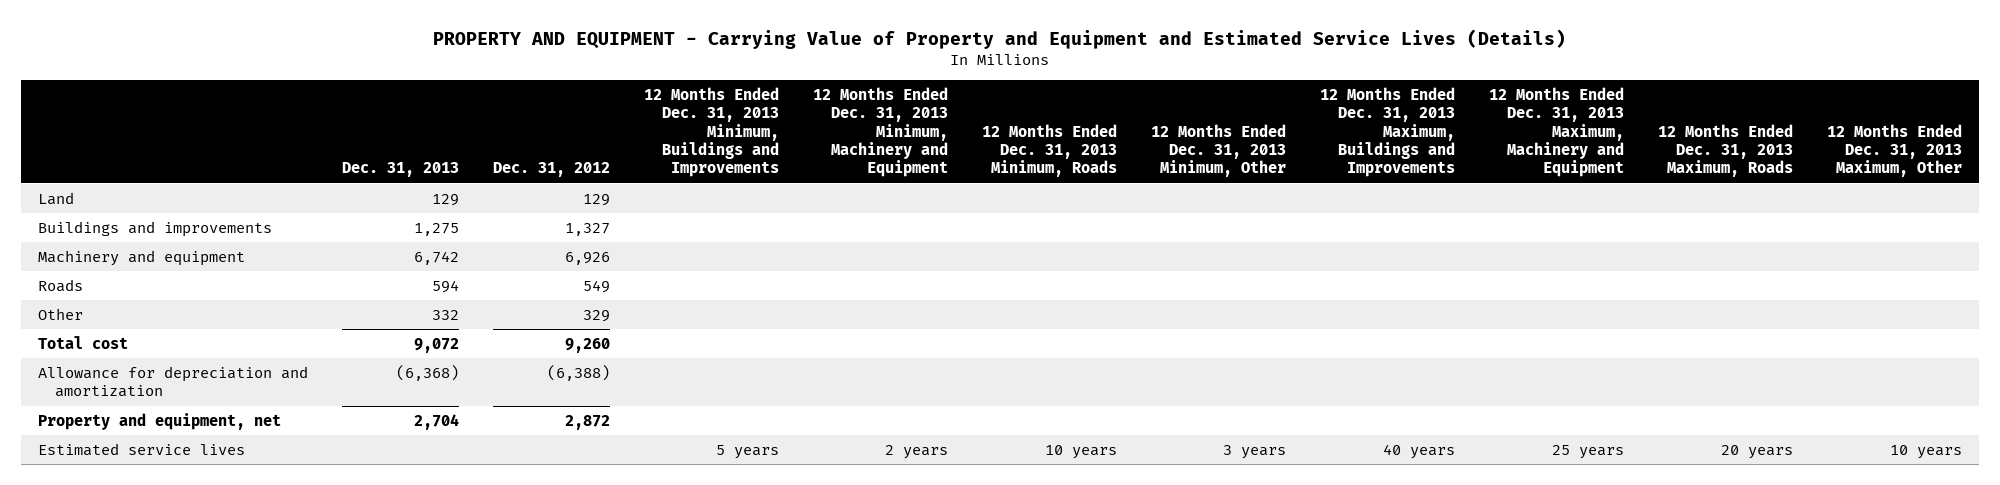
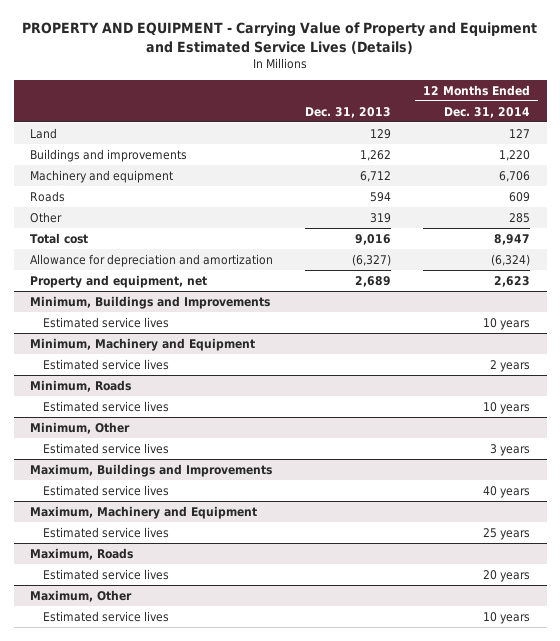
- | Dec. 31, 2013 | Dec. 31, 2012 | 12 Months Ended Dec. 31, 2013 Minimum, Buildings and Improvements | 12 Months Ended Dec. 31, 2013 Minimum, Machinery and Equipment | 12 Months Ended Dec. 31, 2013 Minimum, Roads | 12 Months Ended Dec. 31, 2013 Minimum, Other | 12 Months Ended Dec. 31, 2013 Maximum, Buildings and Improvements | 12 Months Ended Dec. 31, 2013 Maximum, Machinery and Equipment | 12 Months Ended Dec. 31, 2013 Maximum, Roads | 12 Months Ended Dec. 31, 2013 Maximum, Other
+ | Dec. 31, 2013 | 12 Months Ended Dec. 31, 2014
- Buildings and improvements | 1,275 | 1,327 | | | | | | | |
- Machinery and equipment | 6,742 | 6,926 | | | | | | | |
+ Buildings and improvements | 1,262 | 1,220
+ Machinery and equipment | 6,712 | 6,706
- Other | 332 | 329 | | | | | | | |
- Total cost | 9,072 | 9,260 | | | | | | | |
- Allowance for depreciation and amortization | (6,368) | (6,388) | | | | | | | |
- Property and equipment, net | 2,704 | 2,872 | | | | | | | |
- Estimated service lives | | | 5 years | 2 years | 10 years | 3 years | 40 years | 25 years | 20 years | 10 years
+ Other | 319 | 285
+ Total cost | 9,016 | 8,947
+ Allowance for depreciation and amortization | (6,327) | (6,324)
+ Property and equipment, net | 2,689 | 2,623
+ Minimum, Buildings and Improvements
+ Estimated service lives | | 10 years
+ Minimum, Machinery and Equipment
+ Estimated service lives | | 2 years
+ Minimum, Roads
+ Estimated service lives | | 10 years
+ Minimum, Other
+ Estimated service lives | | 3 years
+ Maximum, Buildings and Improvements
+ Estimated service lives | | 40 years
+ Maximum, Machinery and Equipment
+ Estimated service lives | | 25 years
+ Maximum, Roads
+ Estimated service lives | | 20 years
+ Maximum, Other
+ Estimated service lives | | 10 years

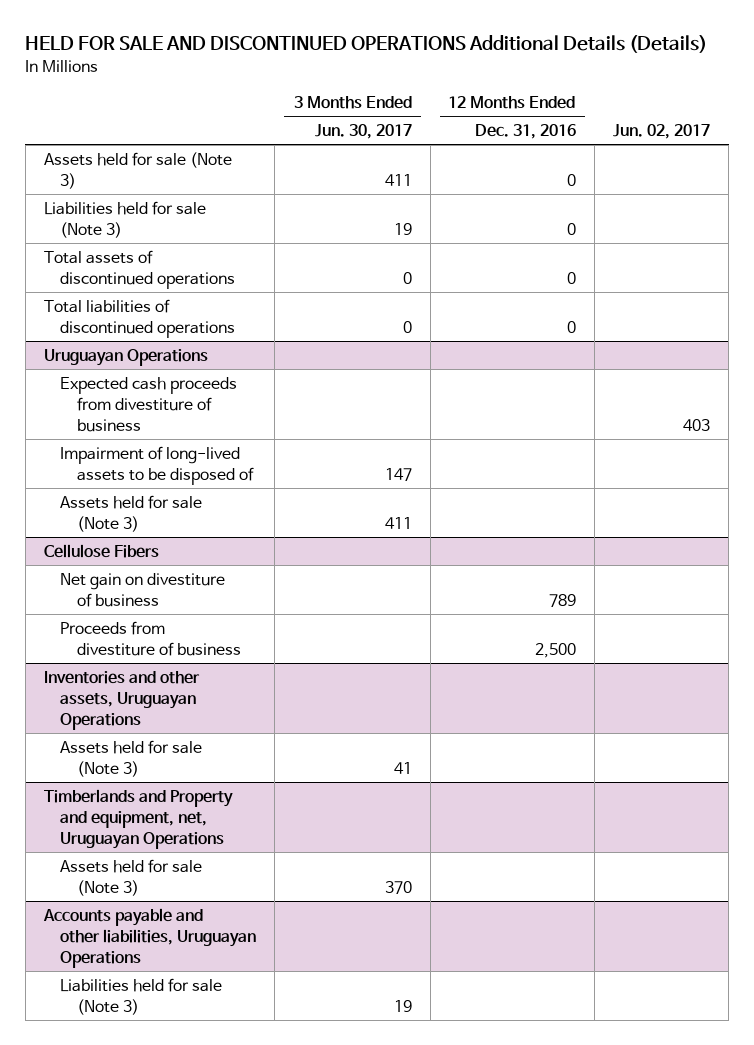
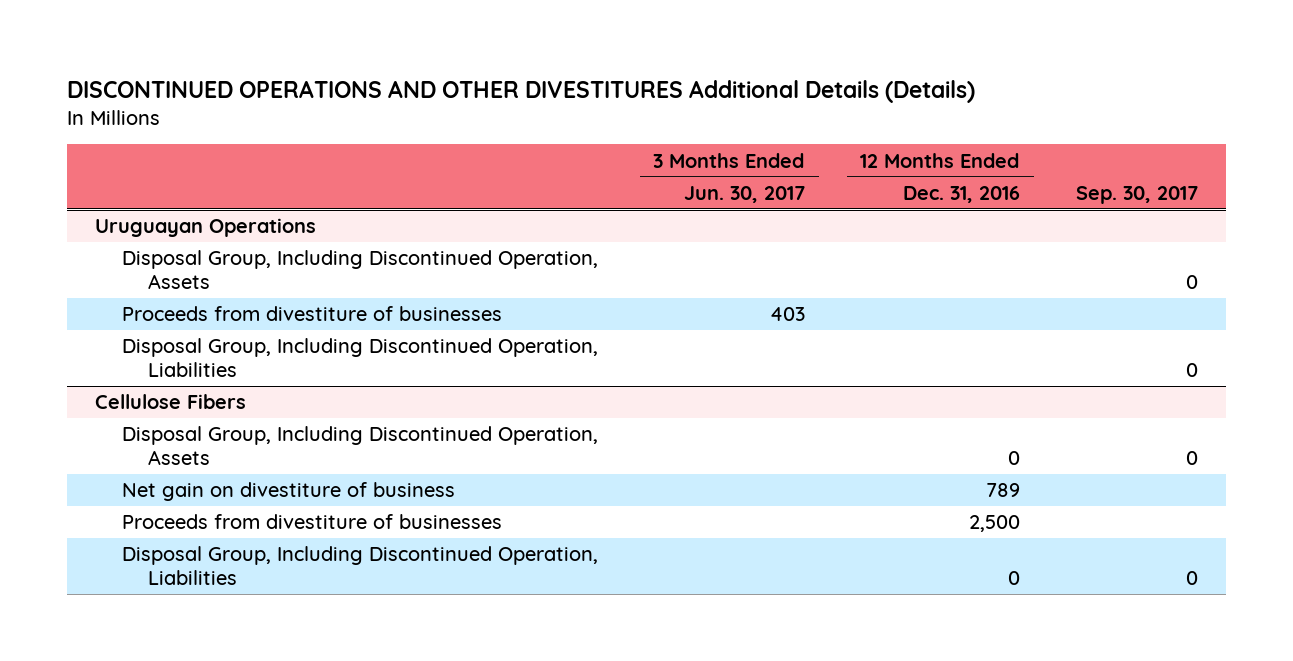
- HELD FOR SALE AND DISCONTINUED OPERATIONS Additional Details (Details)
+ DISCONTINUED OPERATIONS AND OTHER DIVESTITURES Additional Details (Details)
- | 3 Months Ended Jun. 30, 2017 | 12 Months Ended Dec. 31, 2016 | Jun. 02, 2017
+ | 3 Months Ended Jun. 30, 2017 | 12 Months Ended Dec. 31, 2016 | Sep. 30, 2017
- Assets held for sale (Note 3) | 411 | 0 |
- Liabilities held for sale (Note 3) | 19 | 0 |
- Total assets of discontinued operations | 0 | 0 |
- Total liabilities of discontinued operations | 0 | 0 |
@ Uruguayan Operations
- Expected cash proceeds from divestiture of business | | | 403
- Impairment of long-lived assets to be disposed of | 147 | |
- Assets held for sale (Note 3) | 411 | |
+ Disposal Group, Including Discontinued Operation, Assets | | | 0
+ Proceeds from divestiture of businesses | 403 | |
+ Disposal Group, Including Discontinued Operation, Liabilities | | | 0
@ Cellulose Fibers
+ Disposal Group, Including Discontinued Operation, Assets | | 0 | 0
- Proceeds from divestiture of business | | 2,500 |
- Inventories and other assets, Uruguayan Operations
- Assets held for sale (Note 3) | 41 | |
- Timberlands and Property and equipment, net, Uruguayan Operations
- Assets held for sale (Note 3) | 370 | |
- Accounts payable and other liabilities, Uruguayan Operations
- Liabilities held for sale (Note 3) | 19 | |
@ Cellulose Fibers
+ Proceeds from divestiture of businesses | | 2,500 |
+ Disposal Group, Including Discontinued Operation, Liabilities | | 0 | 0

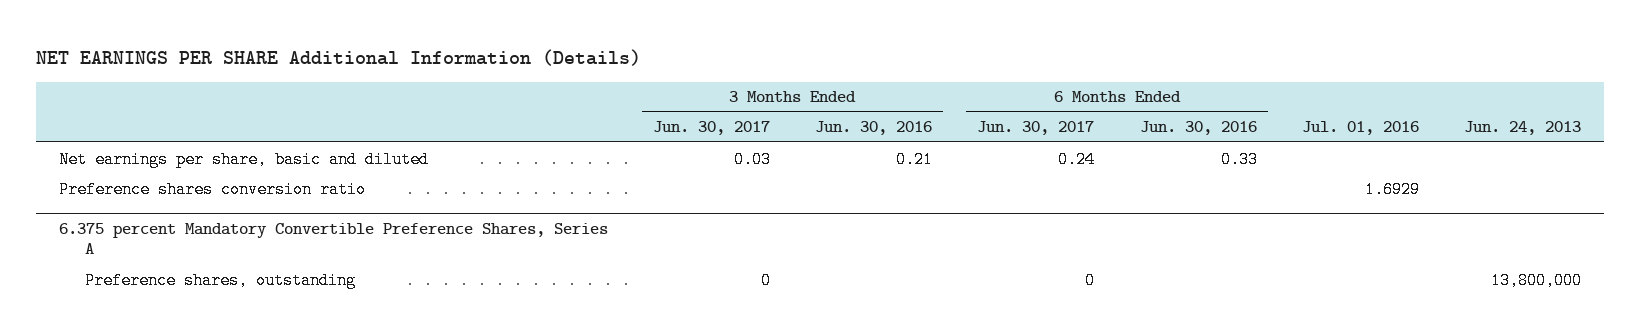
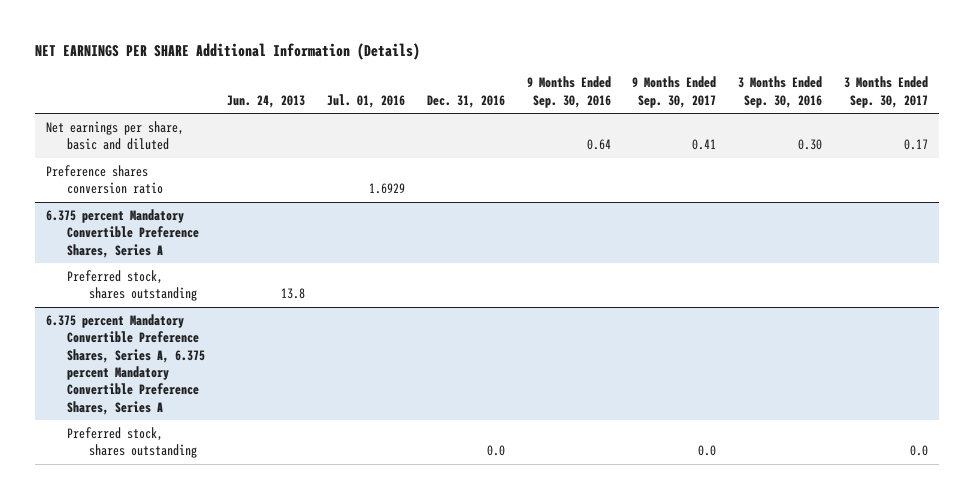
- | 3 Months Ended Jun. 30, 2017 | 3 Months Ended Jun. 30, 2016 | 6 Months Ended Jun. 30, 2017 | 6 Months Ended Jun. 30, 2016 | Jul. 01, 2016 | Jun. 24, 2013
+ | Jun. 24, 2013 | Jul. 01, 2016 | Dec. 31, 2016 | 9 Months Ended Sep. 30, 2016 | 9 Months Ended Sep. 30, 2017 | 3 Months Ended Sep. 30, 2016 | 3 Months Ended Sep. 30, 2017
@ 6.375 percent Mandatory Convertible Preference Shares, Series A
- Preference shares, outstanding | 0 | | 0 | | | 13,800,000
+ Preferred stock, shares outstanding | 13.8 | | | | | |
+ 6.375 percent Mandatory Convertible Preference Shares, Series A, 6.375 percent Mandatory Convertible Preference Shares, Series A
+ Preferred stock, shares outstanding | | | 0.0 | | 0.0 | | 0.0

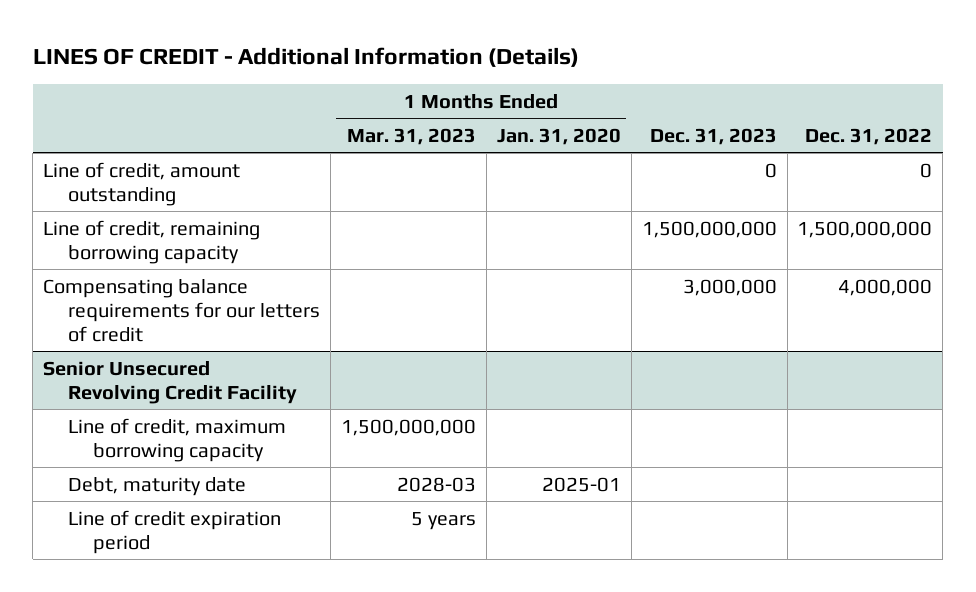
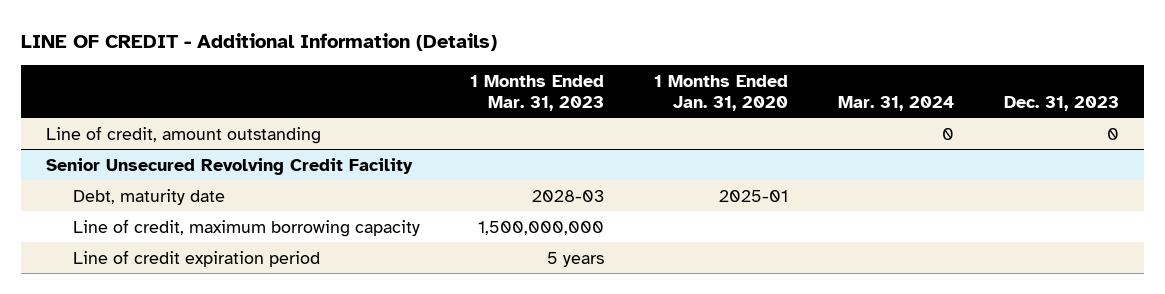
- LINES OF CREDIT - Additional Information (Details)
+ LINE OF CREDIT - Additional Information (Details)
- | 1 Months Ended Mar. 31, 2023 | 1 Months Ended Jan. 31, 2020 | Dec. 31, 2023 | Dec. 31, 2022
+ | 1 Months Ended Mar. 31, 2023 | 1 Months Ended Jan. 31, 2020 | Mar. 31, 2024 | Dec. 31, 2023
- Line of credit, remaining borrowing capacity | | | 1,500,000,000 | 1,500,000,000
- Compensating balance requirements for our letters of credit | | | 3,000,000 | 4,000,000
@ Senior Unsecured Revolving Credit Facility
moved down: Line of credit, maximum borrowing capacity | 1,500,000,000 | | |

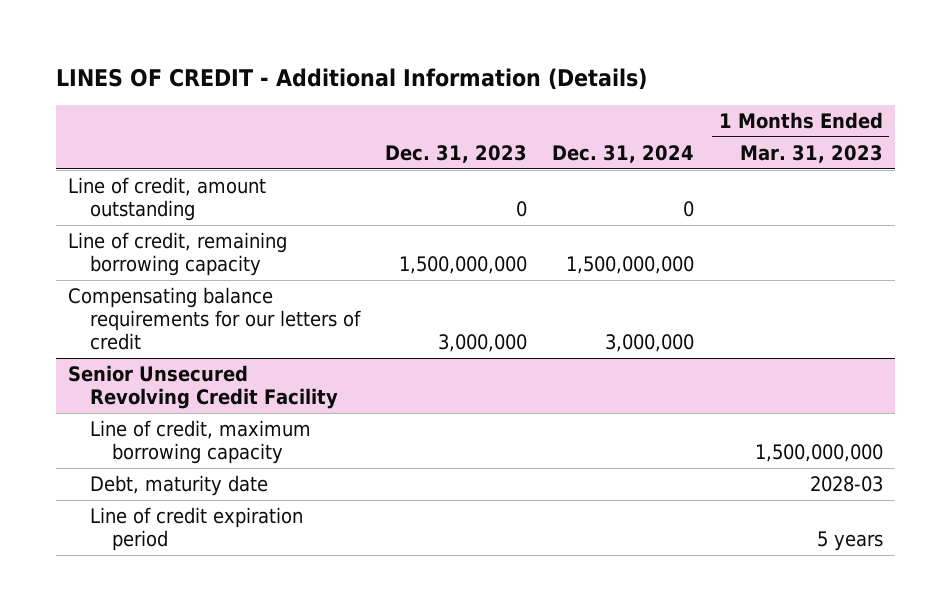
- LINE OF CREDIT - Additional Information (Details)
+ LINES OF CREDIT - Additional Information (Details)
- | 1 Months Ended Mar. 31, 2023 | 1 Months Ended Jan. 31, 2020 | Mar. 31, 2024 | Dec. 31, 2023
+ | Dec. 31, 2023 | Dec. 31, 2024 | 1 Months Ended Mar. 31, 2023
+ Line of credit, remaining borrowing capacity | 1,500,000,000 | 1,500,000,000 |
+ Compensating balance requirements for our letters of credit | 3,000,000 | 3,000,000 |
@ Senior Unsecured Revolving Credit Facility
moved down: Debt, maturity date | | | 2028-03

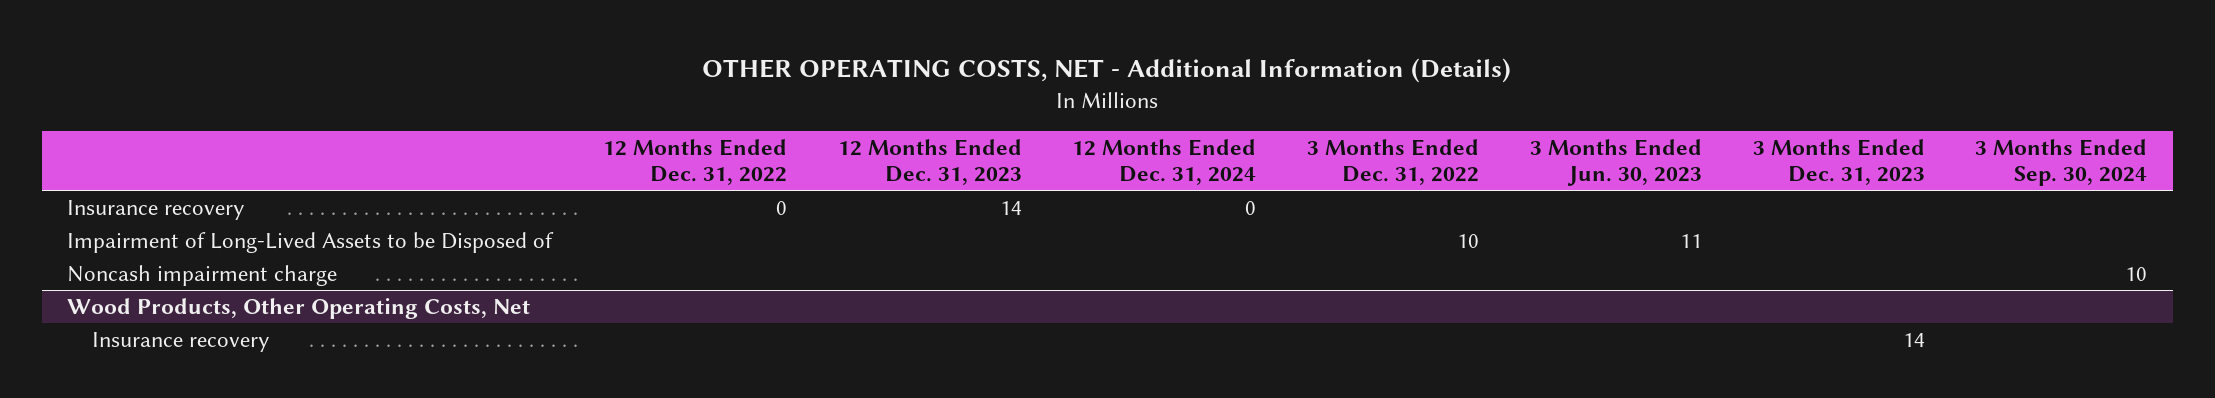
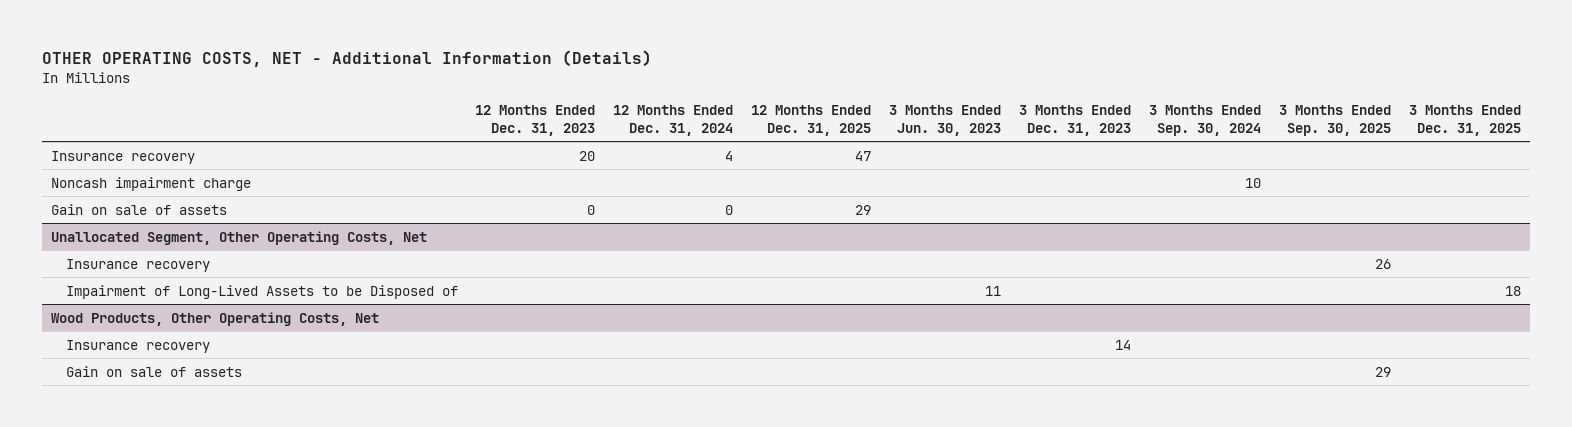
- | 12 Months Ended Dec. 31, 2022 | 12 Months Ended Dec. 31, 2023 | 12 Months Ended Dec. 31, 2024 | 3 Months Ended Dec. 31, 2022 | 3 Months Ended Jun. 30, 2023 | 3 Months Ended Dec. 31, 2023 | 3 Months Ended Sep. 30, 2024
+ | 12 Months Ended Dec. 31, 2023 | 12 Months Ended Dec. 31, 2024 | 12 Months Ended Dec. 31, 2025 | 3 Months Ended Jun. 30, 2023 | 3 Months Ended Dec. 31, 2023 | 3 Months Ended Sep. 30, 2024 | 3 Months Ended Sep. 30, 2025 | 3 Months Ended Dec. 31, 2025
- Insurance recovery | 0 | 14 | 0 | | | |
- Impairment of Long-Lived Assets to be Disposed of | | | | 10 | 11 | |
+ Insurance recovery | 20 | 4 | 47 | | | | |
+ Gain on sale of assets | 0 | 0 | 29 | | | | |
+ Unallocated Segment, Other Operating Costs, Net
+ Insurance recovery | | | | | | | 26 |
+ Impairment of Long-Lived Assets to be Disposed of | | | | 11 | | | | 18
@ Wood Products, Other Operating Costs, Net
+ Gain on sale of assets | | | | | | | 29 |

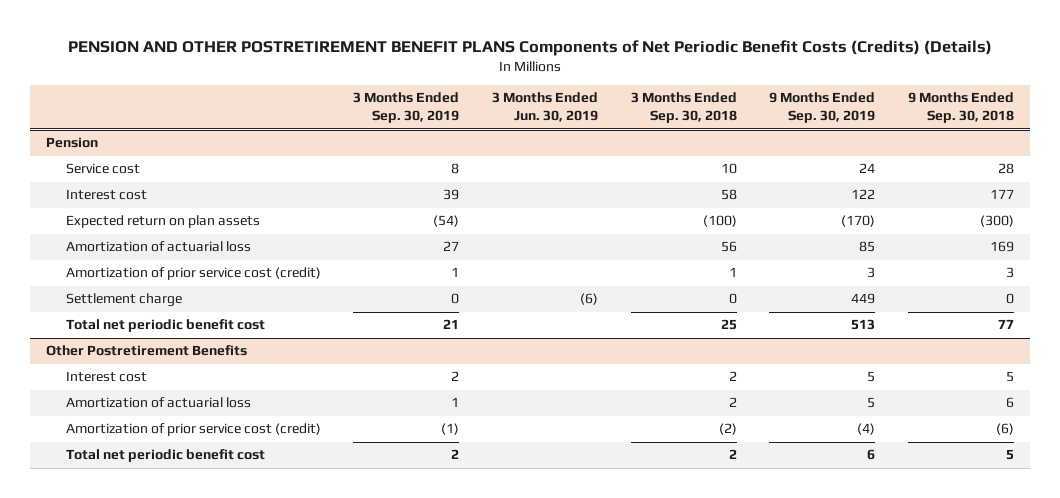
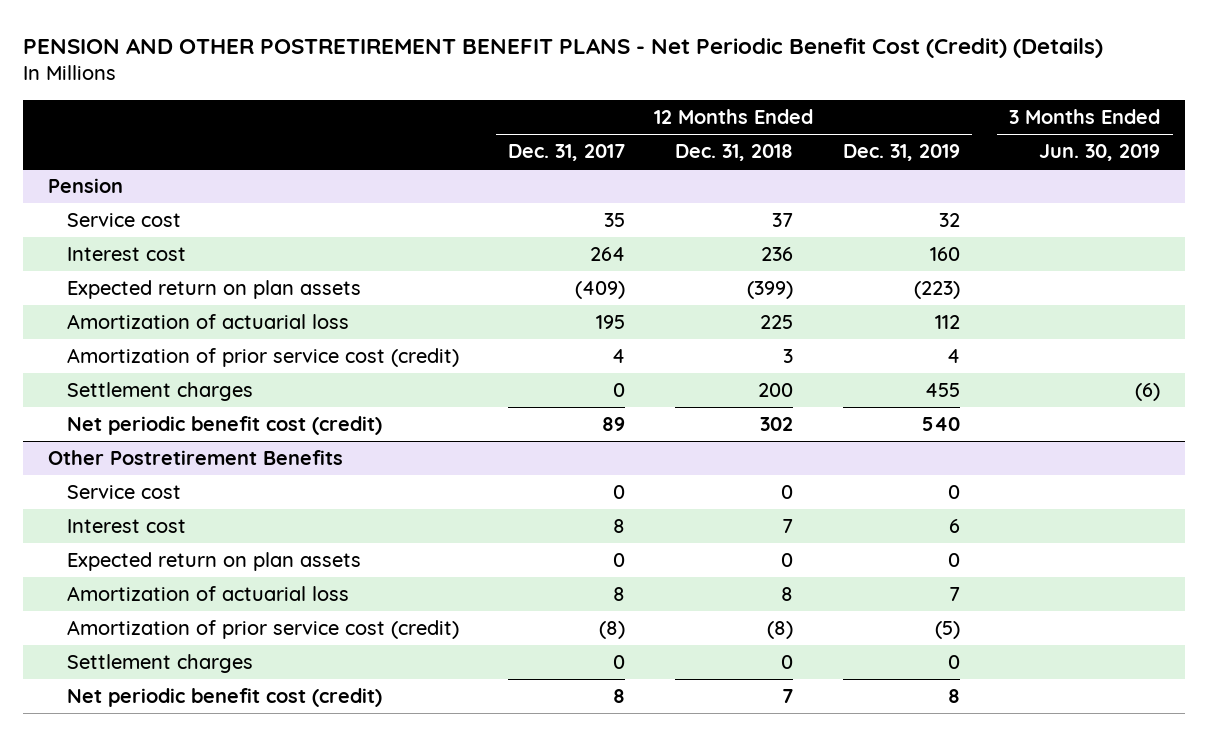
- PENSION AND OTHER POSTRETIREMENT BENEFIT PLANS Components of Net Periodic Benefit Costs (Credits) (Details)
+ PENSION AND OTHER POSTRETIREMENT BENEFIT PLANS - Net Periodic Benefit Cost (Credit) (Details)
- | 3 Months Ended Sep. 30, 2019 | 3 Months Ended Jun. 30, 2019 | 3 Months Ended Sep. 30, 2018 | 9 Months Ended Sep. 30, 2019 | 9 Months Ended Sep. 30, 2018
+ | 12 Months Ended Dec. 31, 2017 | 12 Months Ended Dec. 31, 2018 | 12 Months Ended Dec. 31, 2019 | 3 Months Ended Jun. 30, 2019
@ Pension
- Settlement charge | 0 | (6) | 0 | 449 | 0
- Total net periodic benefit cost | 21 | | 25 | 513 | 77
+ Settlement charges | 0 | 200 | 455 | (6)
+ Net periodic benefit cost (credit) | 89 | 302 | 540 |
@ Other Postretirement Benefits
+ Service cost | 0 | 0 | 0 |
+ Expected return on plan assets | 0 | 0 | 0 |
- Total net periodic benefit cost | 2 | | 2 | 6 | 5
+ Settlement charges | 0 | 0 | 0 |
+ Net periodic benefit cost (credit) | 8 | 7 | 8 |

